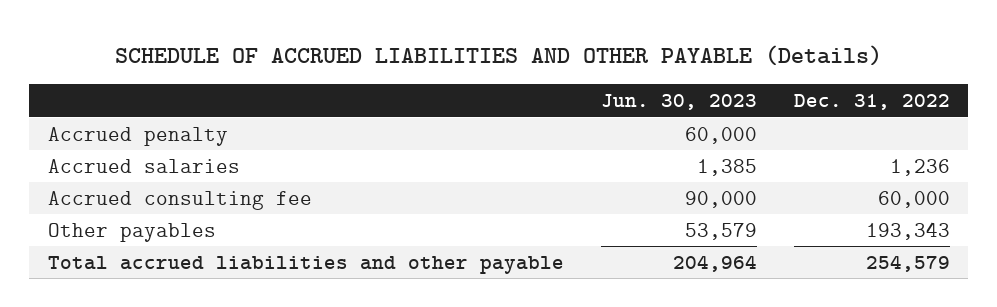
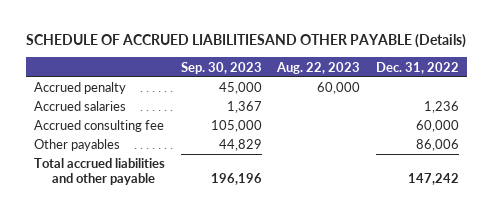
- SCHEDULE OF ACCRUED LIABILITIES AND OTHER PAYABLE (Details)
+ SCHEDULE OF ACCRUED LIABILITIESAND OTHER PAYABLE (Details)
- | Jun. 30, 2023 | Dec. 31, 2022
+ | Sep. 30, 2023 | Aug. 22, 2023 | Dec. 31, 2022
- Other payables | 53,579 | 193,343
- Total accrued liabilities and other payable | 204,964 | 254,579
+ Other payables | 44,829 | | 86,006
+ Total accrued liabilities and other payable | 196,196 | | 147,242

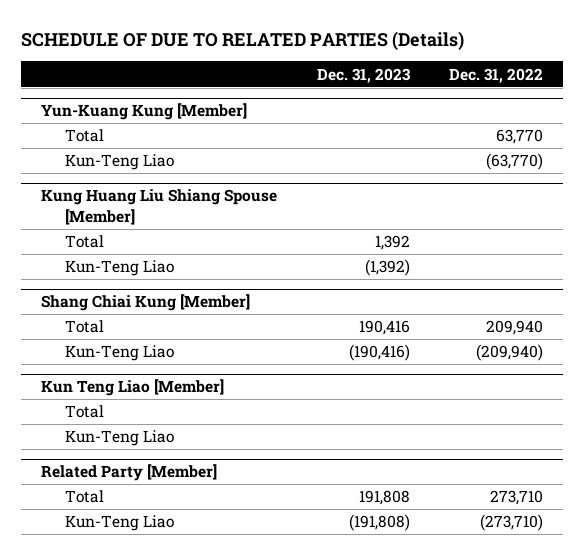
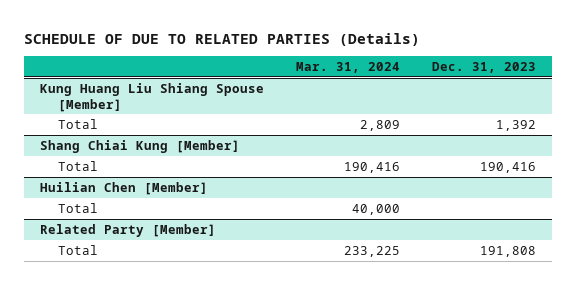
- | Dec. 31, 2023 | Dec. 31, 2022
+ | Mar. 31, 2024 | Dec. 31, 2023
- Yun-Kuang Kung [Member]
- Total | | 63,770
- Kun-Teng Liao | | (63,770)
@ Kung Huang Liu Shiang Spouse [Member]
- Kun-Teng Liao | (1,392) |
@ Shang Chiai Kung [Member]
- Kun-Teng Liao | (190,416) | (209,940)
- Kun Teng Liao [Member]
+ Huilian Chen [Member]
- Kun-Teng Liao
@ Related Party [Member]
- Kun-Teng Liao | (191,808) | (273,710)

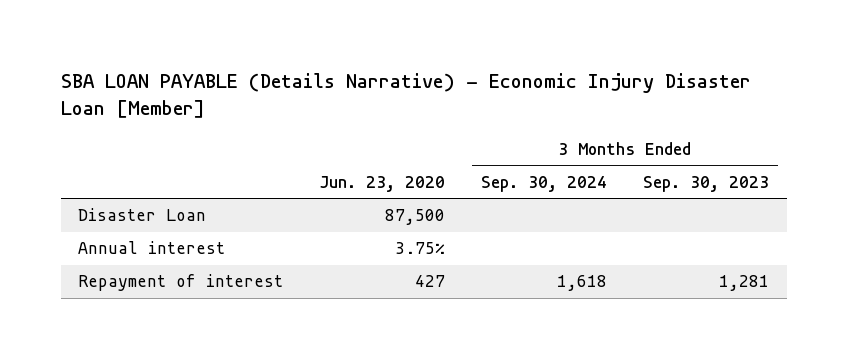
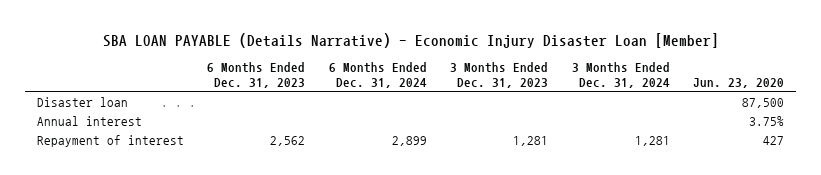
- | Jun. 23, 2020 | 3 Months Ended Sep. 30, 2024 | 3 Months Ended Sep. 30, 2023
+ | 6 Months Ended Dec. 31, 2023 | 6 Months Ended Dec. 31, 2024 | 3 Months Ended Dec. 31, 2023 | 3 Months Ended Dec. 31, 2024 | Jun. 23, 2020
- Disaster Loan | 87,500 | |
+ Disaster loan | | | | | 87,500

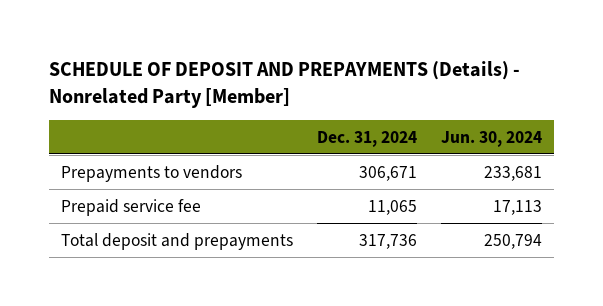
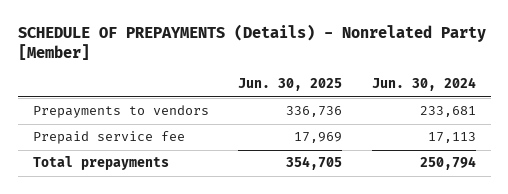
- SCHEDULE OF DEPOSIT AND PREPAYMENTS (Details) - Nonrelated Party [Member]
+ SCHEDULE OF PREPAYMENTS (Details) - Nonrelated Party [Member]
- | Dec. 31, 2024 | Jun. 30, 2024
+ | Jun. 30, 2025 | Jun. 30, 2024
- Total deposit and prepayments | 317,736 | 250,794
+ Total prepayments | 354,705 | 250,794

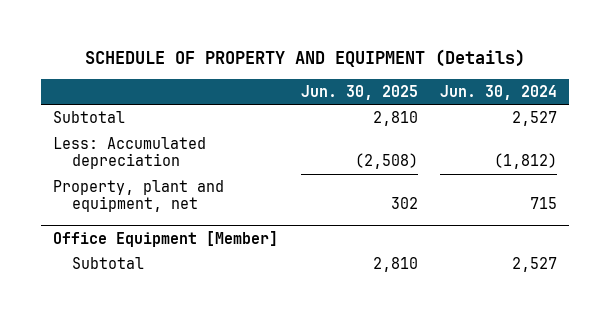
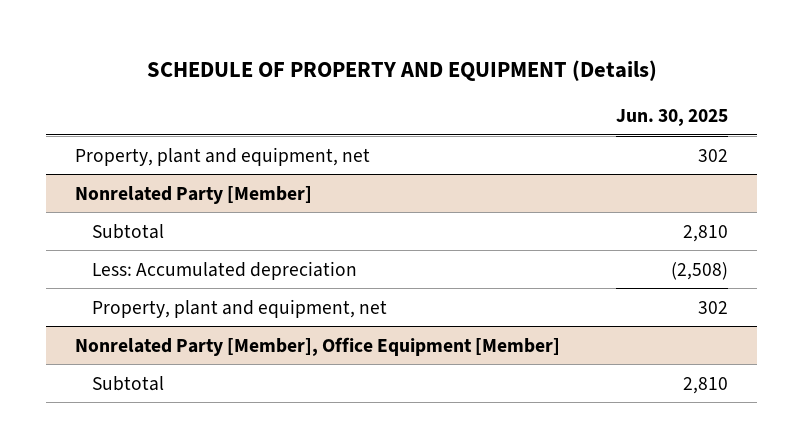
- | Jun. 30, 2025 | Jun. 30, 2024
+ | Jun. 30, 2025
+ Property, plant and equipment, net | 302
+ Nonrelated Party [Member]
- Office Equipment [Member]
+ Nonrelated Party [Member], Office Equipment [Member]

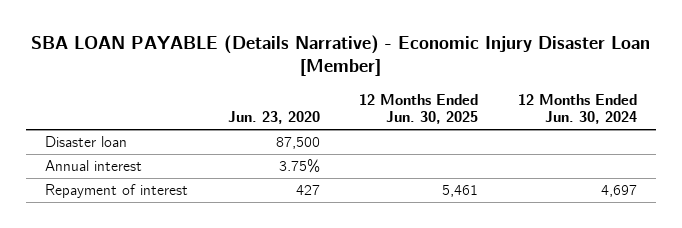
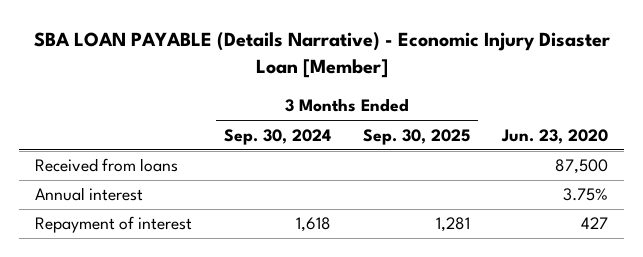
- | Jun. 23, 2020 | 12 Months Ended Jun. 30, 2025 | 12 Months Ended Jun. 30, 2024
+ | 3 Months Ended Sep. 30, 2024 | 3 Months Ended Sep. 30, 2025 | Jun. 23, 2020
- Disaster loan | 87,500 | |
+ Received from loans | | | 87,500

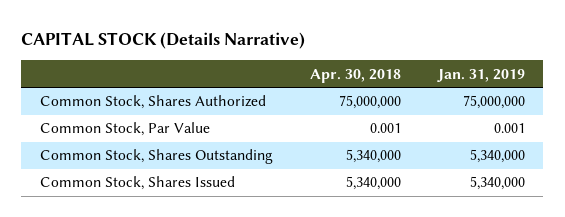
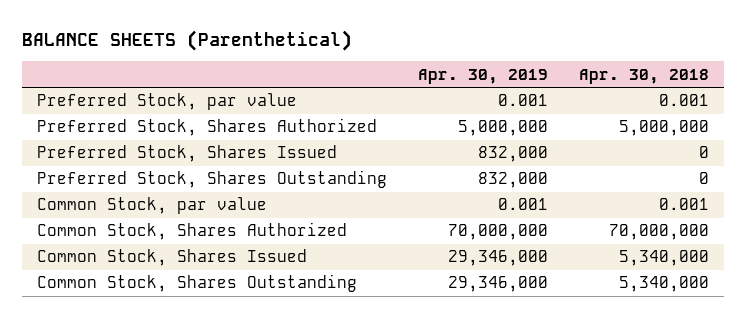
- CAPITAL STOCK (Details Narrative)
+ BALANCE SHEETS (Parenthetical)
- | Apr. 30, 2018 | Jan. 31, 2019
+ | Apr. 30, 2019 | Apr. 30, 2018
- Common Stock, Shares Authorized | 75,000,000 | 75,000,000
- Common Stock, Par Value | 0.001 | 0.001
+ Preferred Stock, par value | 0.001 | 0.001
+ Preferred Stock, Shares Authorized | 5,000,000 | 5,000,000
+ Preferred Stock, Shares Issued | 832,000 | 0
+ Preferred Stock, Shares Outstanding | 832,000 | 0
+ Common Stock, par value | 0.001 | 0.001
+ Common Stock, Shares Authorized | 70,000,000 | 70,000,000
moved down: Common Stock, Shares Outstanding | 29,346,000 | 5,340,000

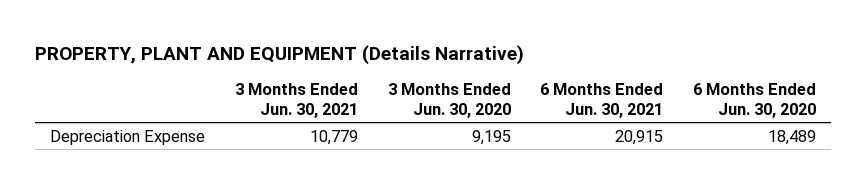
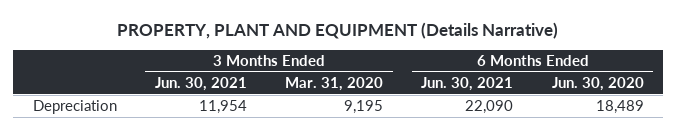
- | 3 Months Ended Jun. 30, 2021 | 3 Months Ended Jun. 30, 2020 | 6 Months Ended Jun. 30, 2021 | 6 Months Ended Jun. 30, 2020
+ | 3 Months Ended Jun. 30, 2021 | 3 Months Ended Mar. 31, 2020 | 6 Months Ended Jun. 30, 2021 | 6 Months Ended Jun. 30, 2020
- Depreciation Expense | 10,779 | 9,195 | 20,915 | 18,489
+ Depreciation | 11,954 | 9,195 | 22,090 | 18,489

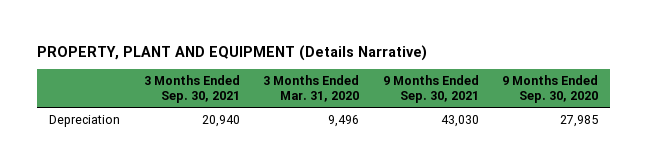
- | 3 Months Ended Jun. 30, 2021 | 3 Months Ended Mar. 31, 2020 | 6 Months Ended Jun. 30, 2021 | 6 Months Ended Jun. 30, 2020
+ | 3 Months Ended Sep. 30, 2021 | 3 Months Ended Mar. 31, 2020 | 9 Months Ended Sep. 30, 2021 | 9 Months Ended Sep. 30, 2020
- Depreciation | 11,954 | 9,195 | 22,090 | 18,489
+ Depreciation | 20,940 | 9,496 | 43,030 | 27,985

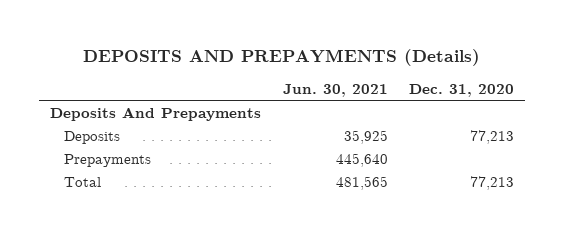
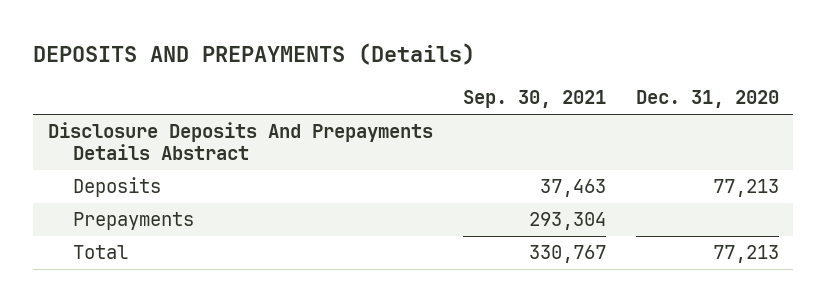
- | Jun. 30, 2021 | Dec. 31, 2020
+ | Sep. 30, 2021 | Dec. 31, 2020
- Deposits And Prepayments
+ Disclosure Deposits And Prepayments Details Abstract

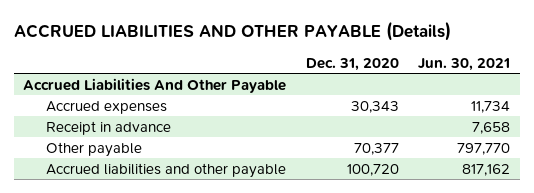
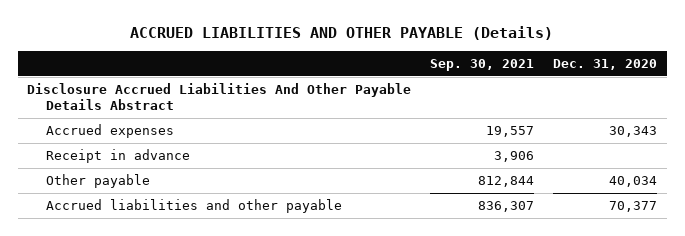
- | Dec. 31, 2020 | Jun. 30, 2021
+ | Sep. 30, 2021 | Dec. 31, 2020
- Accrued Liabilities And Other Payable
+ Disclosure Accrued Liabilities And Other Payable Details Abstract
- Other payable | 70,377 | 797,770
- Accrued liabilities and other payable | 100,720 | 817,162
+ Other payable | 812,844 | 40,034
+ Accrued liabilities and other payable | 836,307 | 70,377

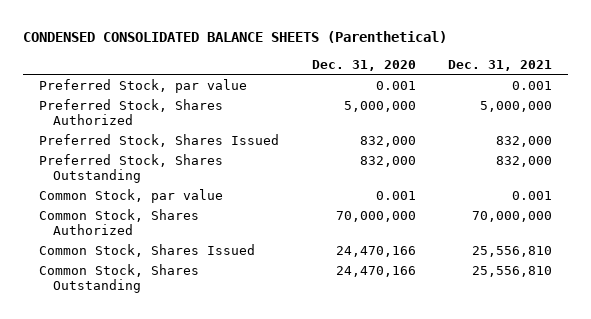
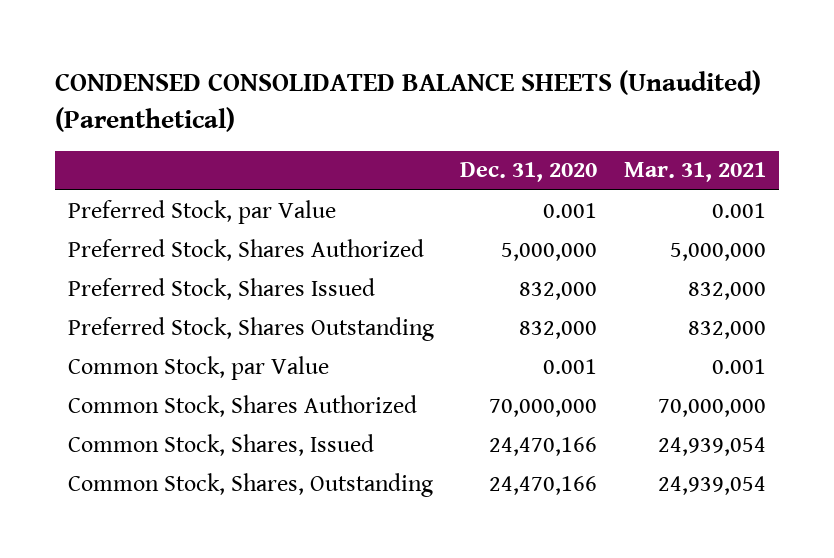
- CONDENSED CONSOLIDATED BALANCE SHEETS (Parenthetical)
+ CONDENSED CONSOLIDATED BALANCE SHEETS (Unaudited) (Parenthetical)
- | Dec. 31, 2020 | Dec. 31, 2021
+ | Dec. 31, 2020 | Mar. 31, 2021
- Preferred Stock, par value | 0.001 | 0.001
+ Preferred Stock, par Value | 0.001 | 0.001
- Common Stock, par value | 0.001 | 0.001
+ Common Stock, par Value | 0.001 | 0.001
- Common Stock, Shares Issued | 24,470,166 | 25,556,810
- Common Stock, Shares Outstanding | 24,470,166 | 25,556,810
+ Common Stock, Shares, Issued | 24,470,166 | 24,939,054
+ Common Stock, Shares, Outstanding | 24,470,166 | 24,939,054

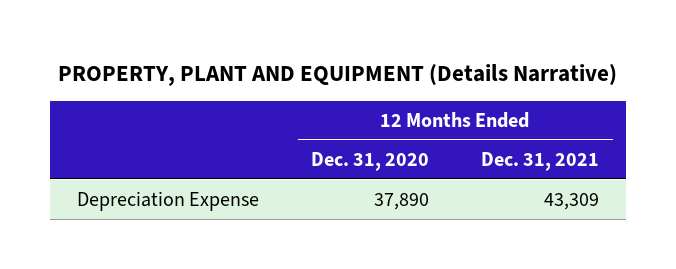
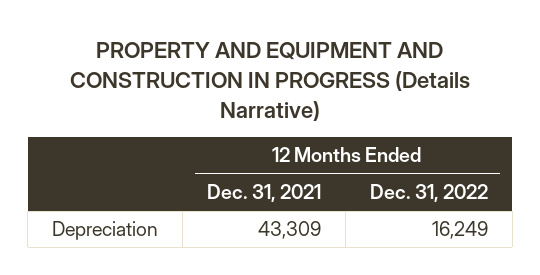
- PROPERTY, PLANT AND EQUIPMENT (Details Narrative)
+ PROPERTY AND EQUIPMENT AND CONSTRUCTION IN PROGRESS (Details Narrative)
- | 12 Months Ended Dec. 31, 2020 | 12 Months Ended Dec. 31, 2021
+ | 12 Months Ended Dec. 31, 2021 | 12 Months Ended Dec. 31, 2022
- Depreciation Expense | 37,890 | 43,309
+ Depreciation | 43,309 | 16,249

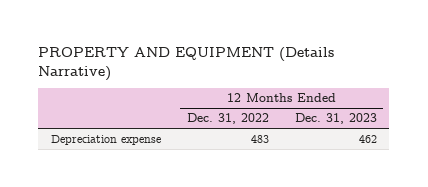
- PROPERTY AND EQUIPMENT AND CONSTRUCTION IN PROGRESS (Details Narrative)
+ PROPERTY AND EQUIPMENT (Details Narrative)
- | 12 Months Ended Dec. 31, 2021 | 12 Months Ended Dec. 31, 2022
+ | 12 Months Ended Dec. 31, 2022 | 12 Months Ended Dec. 31, 2023
- Depreciation | 43,309 | 16,249
+ Depreciation expense | 483 | 462

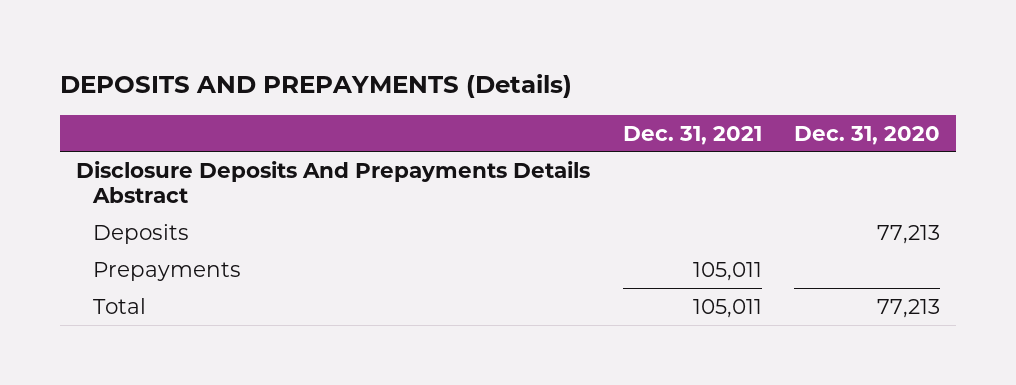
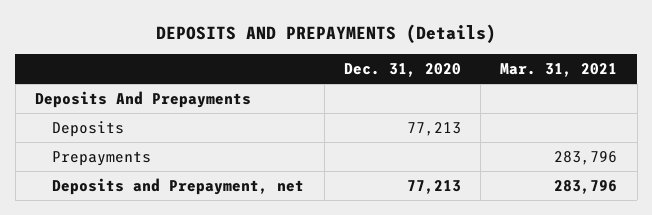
- | Dec. 31, 2021 | Dec. 31, 2020
+ | Dec. 31, 2020 | Mar. 31, 2021
- Disclosure Deposits And Prepayments Details Abstract
+ Deposits And Prepayments
- Total | 105,011 | 77,213
+ Deposits and Prepayment, net | 77,213 | 283,796

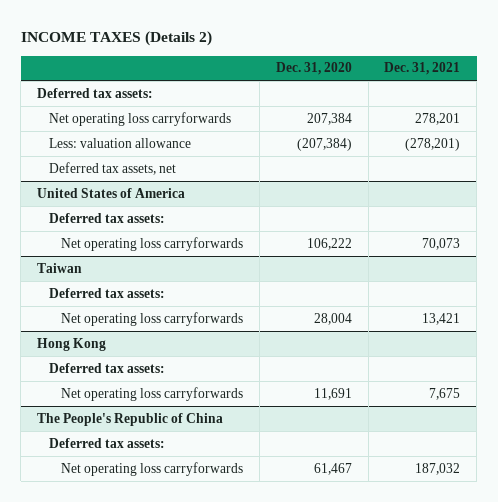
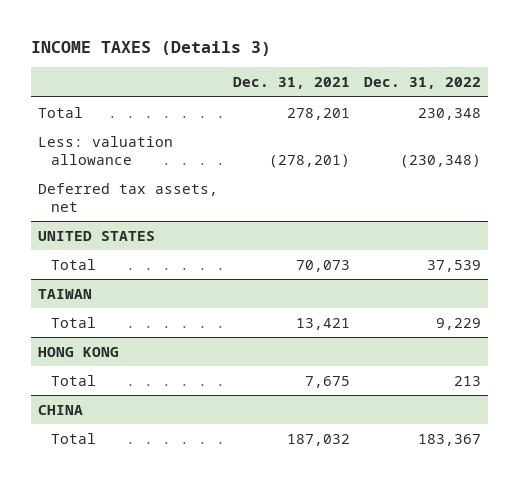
- INCOME TAXES (Details 2)
+ INCOME TAXES (Details 3)
- | Dec. 31, 2020 | Dec. 31, 2021
+ | Dec. 31, 2021 | Dec. 31, 2022
- Deferred tax assets:
- Net operating loss carryforwards | 207,384 | 278,201
+ Total | 278,201 | 230,348
- United States of America
- Deferred tax assets:
- Net operating loss carryforwards | 106,222 | 70,073
- Taiwan
- Deferred tax assets:
- Net operating loss carryforwards | 28,004 | 13,421
- Hong Kong
- Deferred tax assets:
- Net operating loss carryforwards | 11,691 | 7,675
- The People's Republic of China
- Deferred tax assets:
- Net operating loss carryforwards | 61,467 | 187,032
+ UNITED STATES
+ Total | 70,073 | 37,539
+ TAIWAN
+ Total | 13,421 | 9,229
+ HONG KONG
+ Total | 7,675 | 213
+ CHINA
+ Total | 187,032 | 183,367

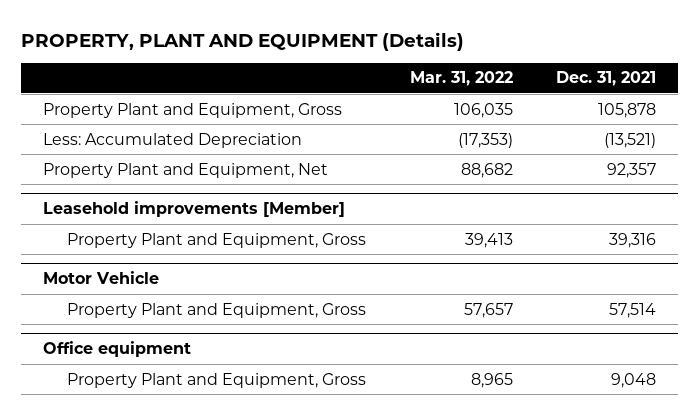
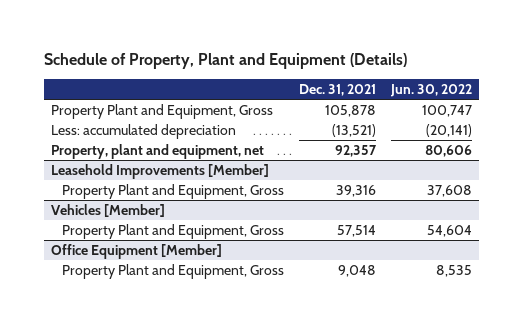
- PROPERTY, PLANT AND EQUIPMENT (Details)
+ Schedule of Property, Plant and Equipment (Details)
- | Mar. 31, 2022 | Dec. 31, 2021
+ | Dec. 31, 2021 | Jun. 30, 2022
- Less: Accumulated Depreciation | (17,353) | (13,521)
- Property Plant and Equipment, Net | 88,682 | 92,357
- Leasehold improvements [Member]
+ Less: accumulated depreciation | (13,521) | (20,141)
+ Property, plant and equipment, net | 92,357 | 80,606
+ Leasehold Improvements [Member]
- Motor Vehicle
+ Vehicles [Member]
- Office equipment
+ Office Equipment [Member]

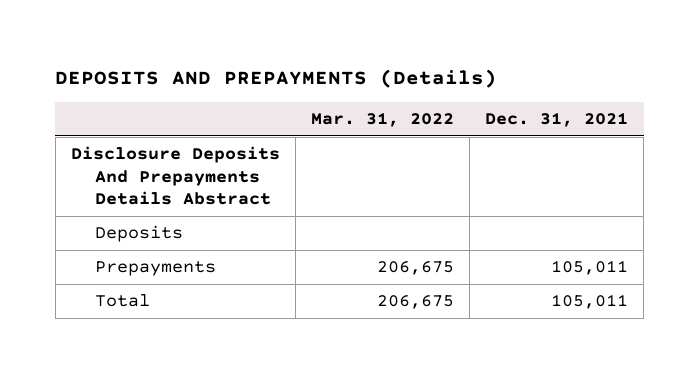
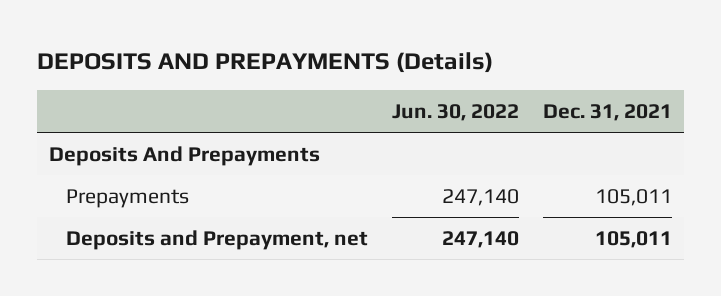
- | Mar. 31, 2022 | Dec. 31, 2021
+ | Jun. 30, 2022 | Dec. 31, 2021
- Disclosure Deposits And Prepayments Details Abstract
- Deposits
+ Deposits And Prepayments
- Total | 206,675 | 105,011
+ Deposits and Prepayment, net | 247,140 | 105,011

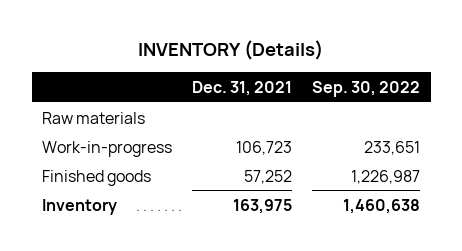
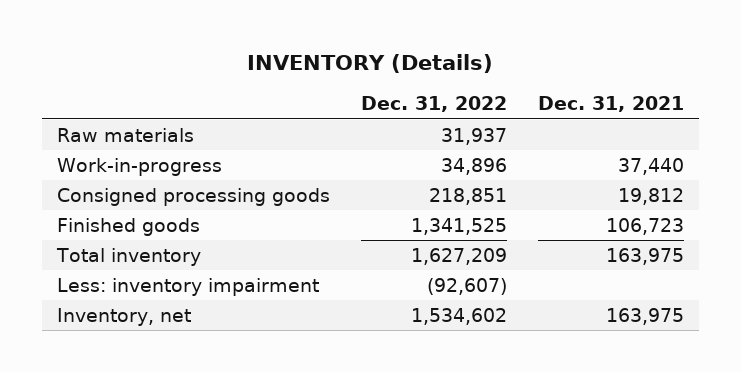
- | Dec. 31, 2021 | Sep. 30, 2022
+ | Dec. 31, 2022 | Dec. 31, 2021
- Work-in-progress | 106,723 | 233,651
- Finished goods | 57,252 | 1,226,987
- Inventory | 163,975 | 1,460,638
+ Work-in-progress | 34,896 | 37,440
+ Consigned processing goods | 218,851 | 19,812
+ Finished goods | 1,341,525 | 106,723
+ Total inventory | 1,627,209 | 163,975
+ Less: inventory impairment | (92,607) |
+ Inventory, net | 1,534,602 | 163,975

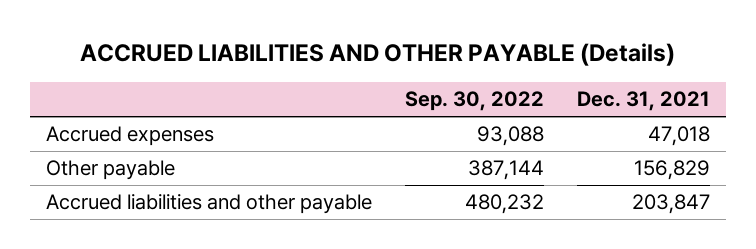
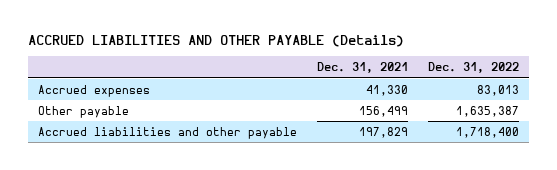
- | Sep. 30, 2022 | Dec. 31, 2021
+ | Dec. 31, 2021 | Dec. 31, 2022
- Accrued expenses | 93,088 | 47,018
- Other payable | 387,144 | 156,829
- Accrued liabilities and other payable | 480,232 | 203,847
+ Accrued expenses | 41,330 | 83,013
+ Other payable | 156,499 | 1,635,387
+ Accrued liabilities and other payable | 197,829 | 1,718,400

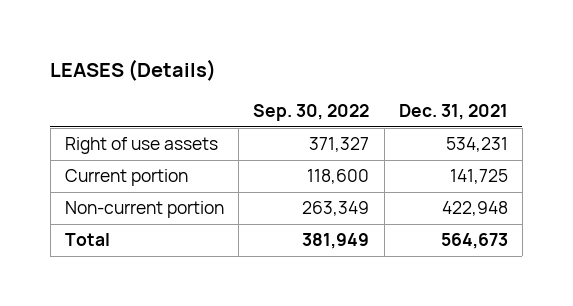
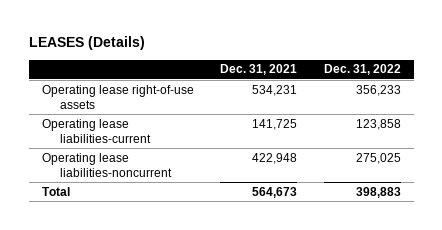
- | Sep. 30, 2022 | Dec. 31, 2021
+ | Dec. 31, 2021 | Dec. 31, 2022
- Right of use assets | 371,327 | 534,231
- Current portion | 118,600 | 141,725
- Non-current portion | 263,349 | 422,948
+ Operating lease right-of-use assets | 534,231 | 356,233
+ Operating lease liabilities-current | 141,725 | 123,858
+ Operating lease liabilities-noncurrent | 422,948 | 275,025

